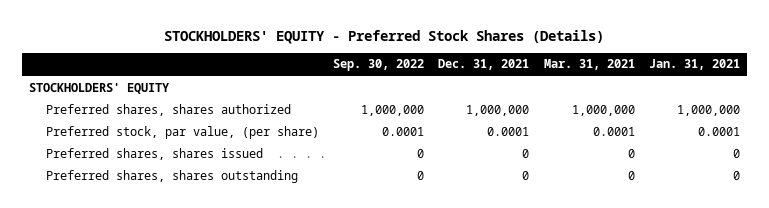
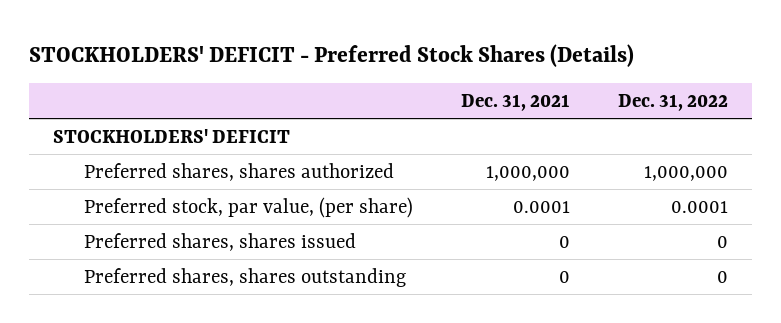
- STOCKHOLDERS' EQUITY - Preferred Stock Shares (Details)
+ STOCKHOLDERS' DEFICIT - Preferred Stock Shares (Details)
- | Sep. 30, 2022 | Dec. 31, 2021 | Mar. 31, 2021 | Jan. 31, 2021
+ | Dec. 31, 2021 | Dec. 31, 2022
- STOCKHOLDERS' EQUITY
+ STOCKHOLDERS' DEFICIT

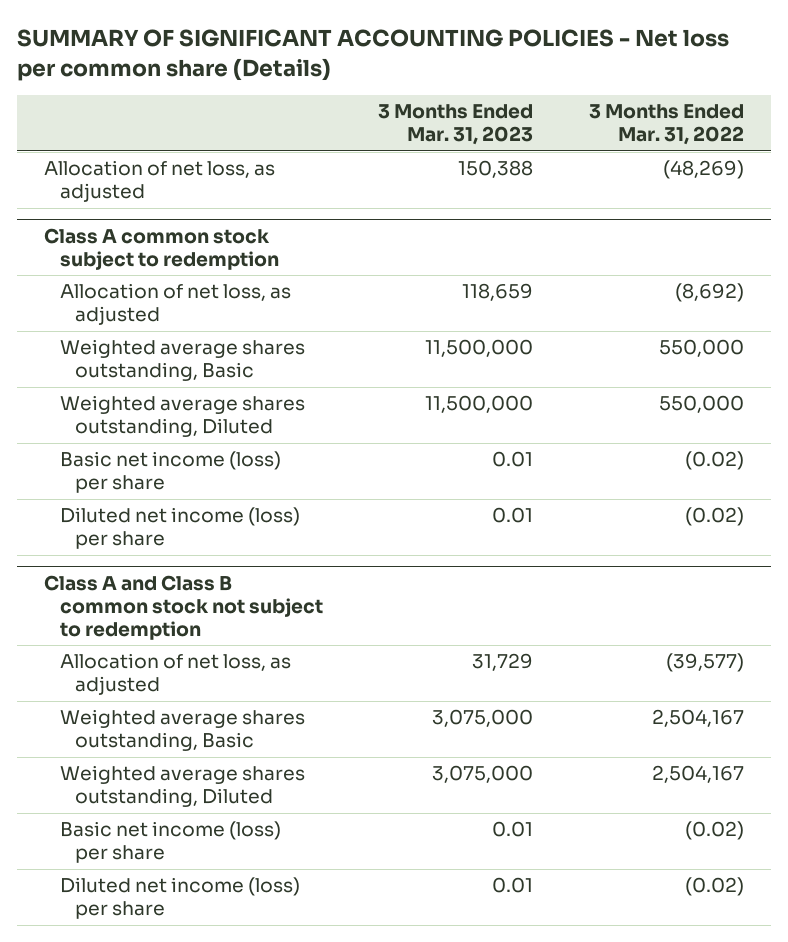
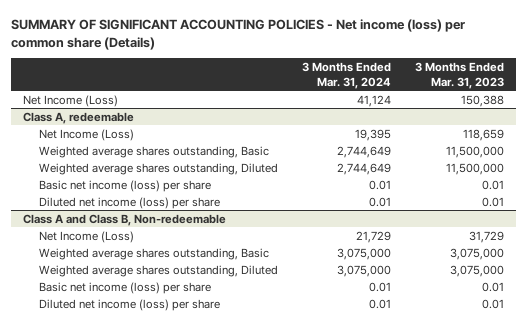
- SUMMARY OF SIGNIFICANT ACCOUNTING POLICIES - Net loss per common share (Details)
+ SUMMARY OF SIGNIFICANT ACCOUNTING POLICIES - Net income (loss) per common share (Details)
- | 3 Months Ended Mar. 31, 2023 | 3 Months Ended Mar. 31, 2022
+ | 3 Months Ended Mar. 31, 2024 | 3 Months Ended Mar. 31, 2023
- Allocation of net loss, as adjusted | 150,388 | (48,269)
- Class A common stock subject to redemption
- Allocation of net loss, as adjusted | 118,659 | (8,692)
+ Net Income (Loss) | 41,124 | 150,388
+ Class A, redeemable
+ Net Income (Loss) | 19,395 | 118,659
- Class A and Class B common stock not subject to redemption
- Allocation of net loss, as adjusted | 31,729 | (39,577)
+ Class A and Class B, Non-redeemable
+ Net Income (Loss) | 21,729 | 31,729

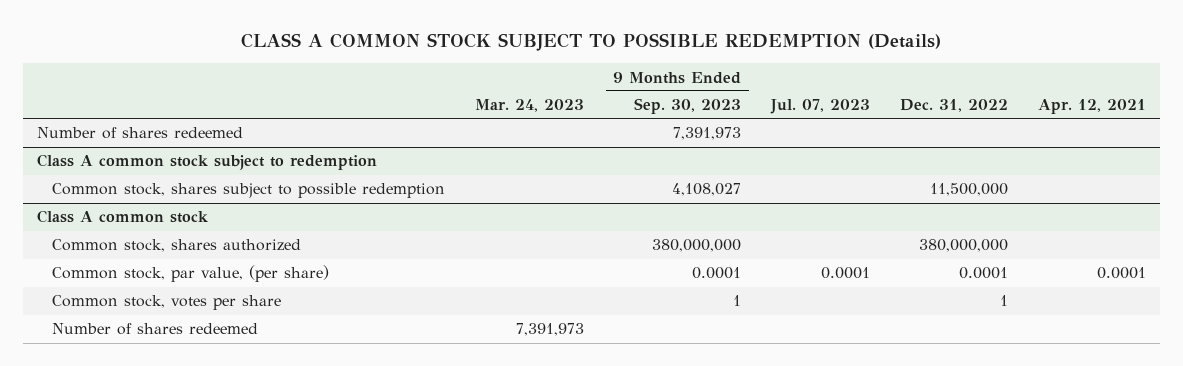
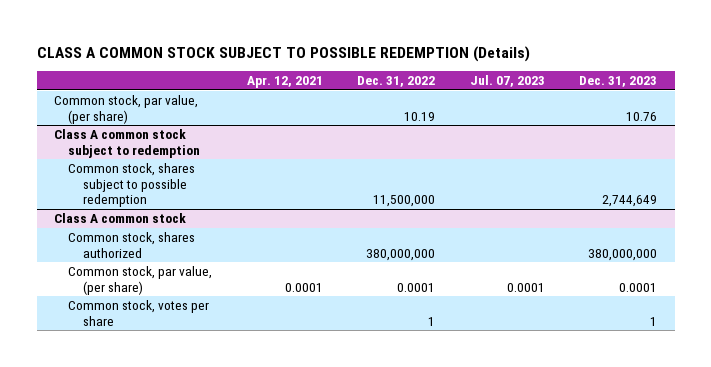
- | Mar. 24, 2023 | 9 Months Ended Sep. 30, 2023 | Jul. 07, 2023 | Dec. 31, 2022 | Apr. 12, 2021
+ | Apr. 12, 2021 | Dec. 31, 2022 | Jul. 07, 2023 | Dec. 31, 2023
- Number of shares redeemed | | 7,391,973 | | |
+ Common stock, par value, (per share) | | 10.19 | | 10.76
@ Class A common stock
- Number of shares redeemed | 7,391,973 | | | |

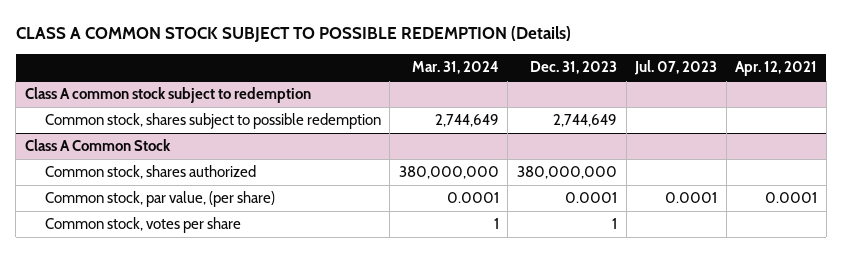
- | Apr. 12, 2021 | Dec. 31, 2022 | Jul. 07, 2023 | Dec. 31, 2023
+ | Mar. 31, 2024 | Dec. 31, 2023 | Jul. 07, 2023 | Apr. 12, 2021
- Common stock, par value, (per share) | | 10.19 | | 10.76
- Class A common stock
+ Class A Common Stock

